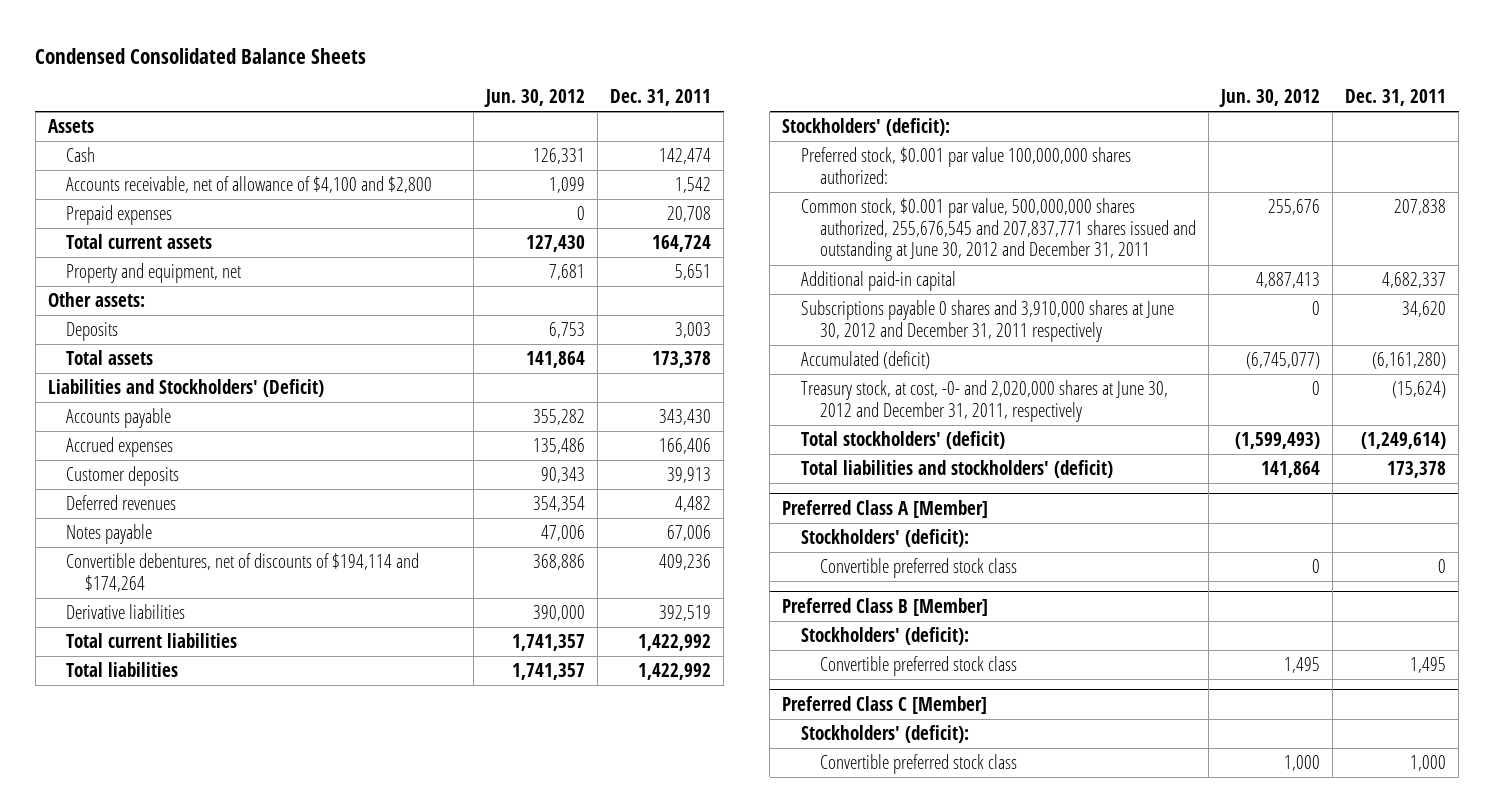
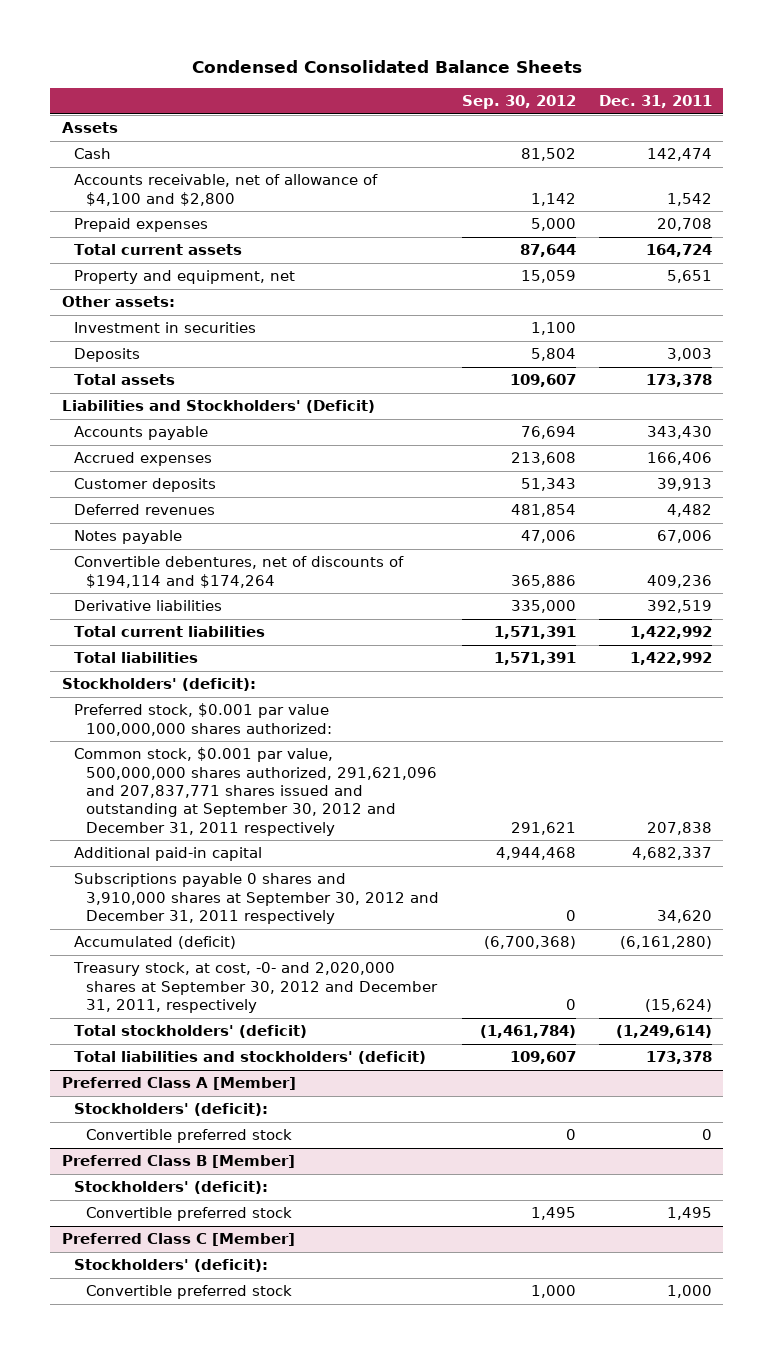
- | Jun. 30, 2012 | Dec. 31, 2011
+ | Sep. 30, 2012 | Dec. 31, 2011
+ Investment in securities | 1,100 |
- Common stock, $0.001 par value, 500,000,000 shares authorized, 255,676,545 and 207,837,771 shares issued and outstanding at June 30, 2012 and December 31, 2011 | 255,676 | 207,838
+ Common stock, $0.001 par value, 500,000,000 shares authorized, 291,621,096 and 207,837,771 shares issued and outstanding at September 30, 2012 and December 31, 2011 respectively | 291,621 | 207,838
- Subscriptions payable 0 shares and 3,910,000 shares at June 30, 2012 and December 31, 2011 respectively | 0 | 34,620
+ Subscriptions payable 0 shares and 3,910,000 shares at September 30, 2012 and December 31, 2011 respectively | 0 | 34,620
- Treasury stock, at cost, -0- and 2,020,000 shares at June 30, 2012 and December 31, 2011, respectively | 0 | (15,624)
+ Treasury stock, at cost, -0- and 2,020,000 shares at September 30, 2012 and December 31, 2011, respectively | 0 | (15,624)
@ Preferred Class A [Member]
- Convertible preferred stock class | 0 | 0
+ Convertible preferred stock | 0 | 0
@ Preferred Class B [Member]
- Convertible preferred stock class | 1,495 | 1,495
+ Convertible preferred stock | 1,495 | 1,495
@ Preferred Class C [Member]
- Convertible preferred stock class | 1,000 | 1,000
+ Convertible preferred stock | 1,000 | 1,000

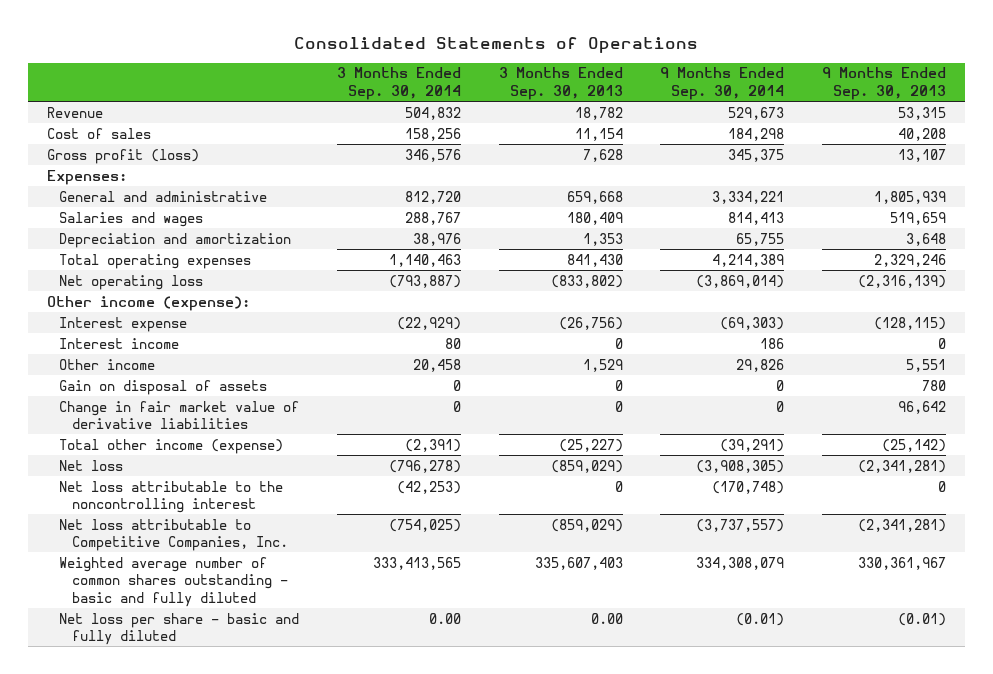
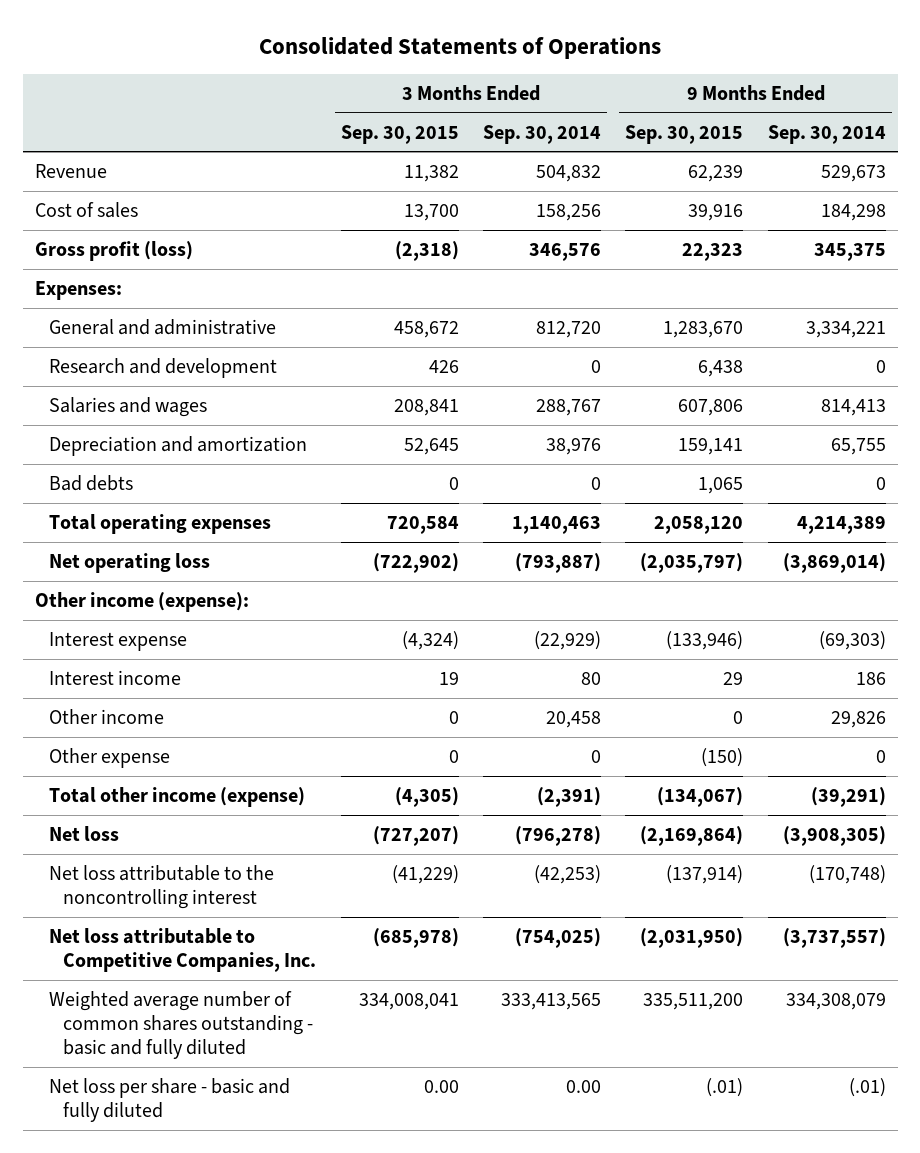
- | 3 Months Ended Sep. 30, 2014 | 3 Months Ended Sep. 30, 2013 | 9 Months Ended Sep. 30, 2014 | 9 Months Ended Sep. 30, 2013
+ | 3 Months Ended Sep. 30, 2015 | 3 Months Ended Sep. 30, 2014 | 9 Months Ended Sep. 30, 2015 | 9 Months Ended Sep. 30, 2014
+ Research and development | 426 | 0 | 6,438 | 0
+ Bad debts | 0 | 0 | 1,065 | 0
- Gain on disposal of assets | 0 | 0 | 0 | 780
- Change in fair market value of derivative liabilities | 0 | 0 | 0 | 96,642
+ Other expense | 0 | 0 | (150) | 0
- Net loss per share - basic and fully diluted | 0.00 | 0.00 | (0.01) | (0.01)
+ Net loss per share - basic and fully diluted | 0.00 | 0.00 | (.01) | (.01)

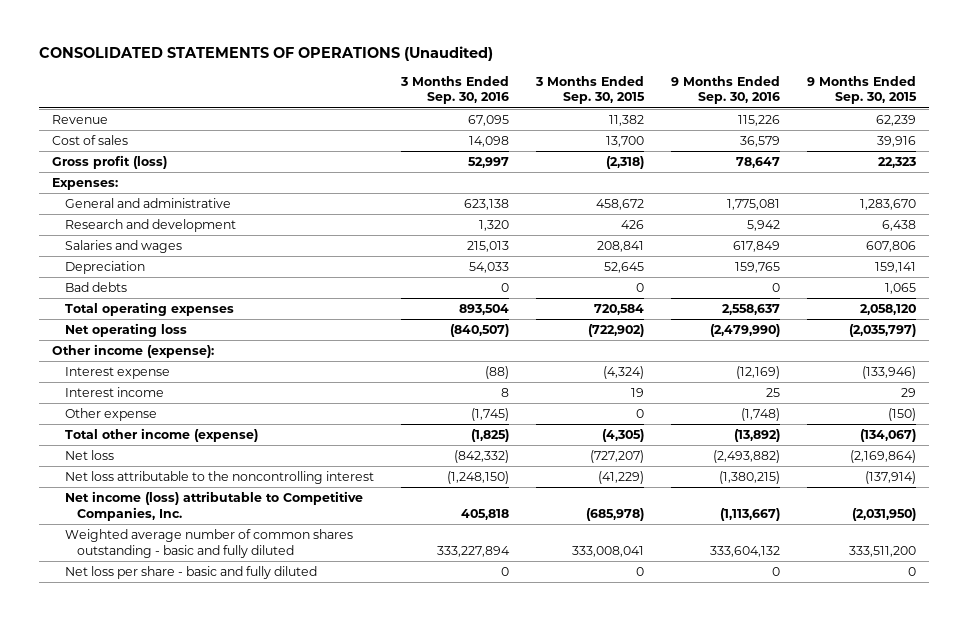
- Consolidated Statements of Operations
+ CONSOLIDATED STATEMENTS OF OPERATIONS (Unaudited)
- | 3 Months Ended Sep. 30, 2015 | 3 Months Ended Sep. 30, 2014 | 9 Months Ended Sep. 30, 2015 | 9 Months Ended Sep. 30, 2014
+ | 3 Months Ended Sep. 30, 2016 | 3 Months Ended Sep. 30, 2015 | 9 Months Ended Sep. 30, 2016 | 9 Months Ended Sep. 30, 2015
- Depreciation and amortization | 52,645 | 38,976 | 159,141 | 65,755
+ Depreciation | 54,033 | 52,645 | 159,765 | 159,141
- Other income | 0 | 20,458 | 0 | 29,826
- Net loss attributable to Competitive Companies, Inc. | (685,978) | (754,025) | (2,031,950) | (3,737,557)
- Weighted average number of common shares outstanding - basic and fully diluted | 334,008,041 | 333,413,565 | 335,511,200 | 334,308,079
- Net loss per share - basic and fully diluted | 0.00 | 0.00 | (.01) | (.01)
+ Net income (loss) attributable to Competitive Companies, Inc. | 405,818 | (685,978) | (1,113,667) | (2,031,950)
+ Weighted average number of common shares outstanding - basic and fully diluted | 333,227,894 | 333,008,041 | 333,604,132 | 333,511,200
+ Net loss per share - basic and fully diluted | 0 | 0 | 0 | 0

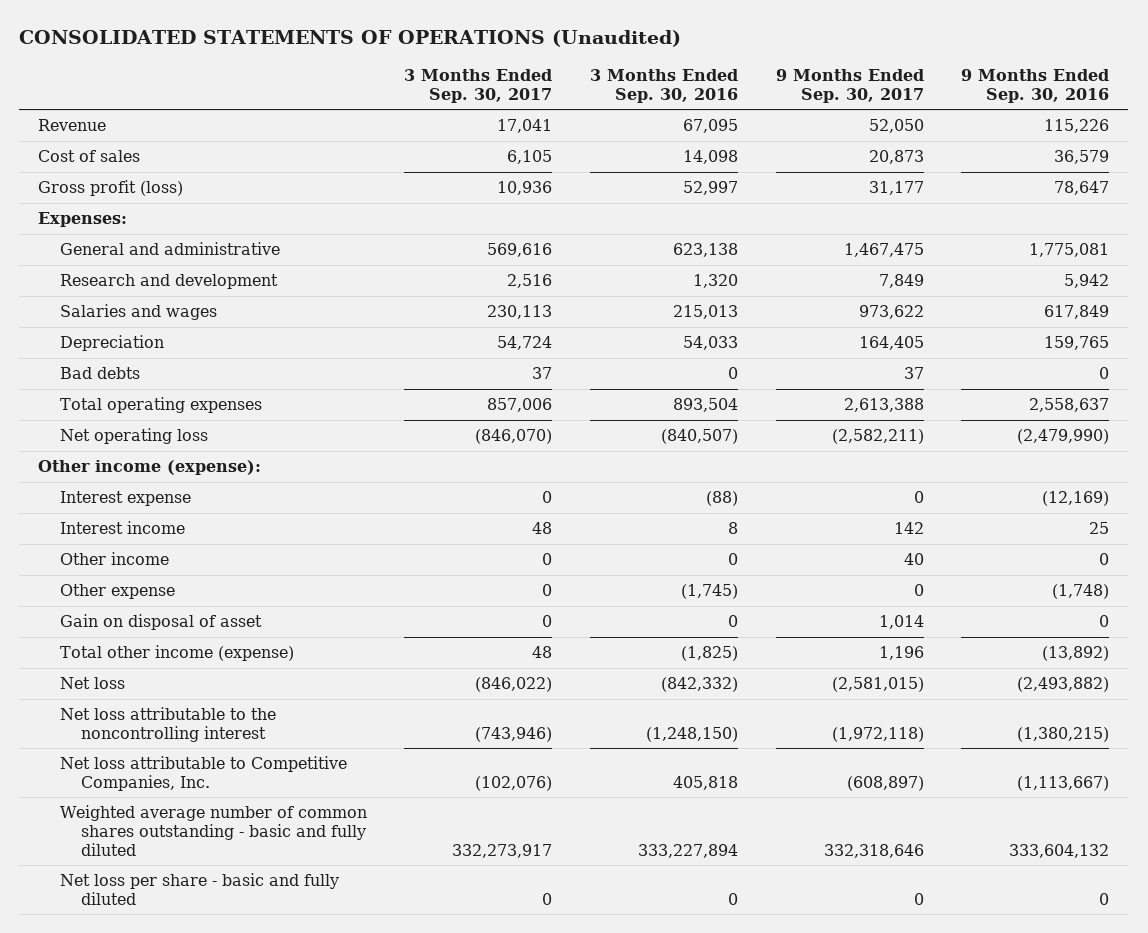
- | 3 Months Ended Sep. 30, 2016 | 3 Months Ended Sep. 30, 2015 | 9 Months Ended Sep. 30, 2016 | 9 Months Ended Sep. 30, 2015
+ | 3 Months Ended Sep. 30, 2017 | 3 Months Ended Sep. 30, 2016 | 9 Months Ended Sep. 30, 2017 | 9 Months Ended Sep. 30, 2016
+ Other income | 0 | 0 | 40 | 0
+ Gain on disposal of asset | 0 | 0 | 1,014 | 0
- Net income (loss) attributable to Competitive Companies, Inc. | 405,818 | (685,978) | (1,113,667) | (2,031,950)
+ Net loss attributable to Competitive Companies, Inc. | (102,076) | 405,818 | (608,897) | (1,113,667)

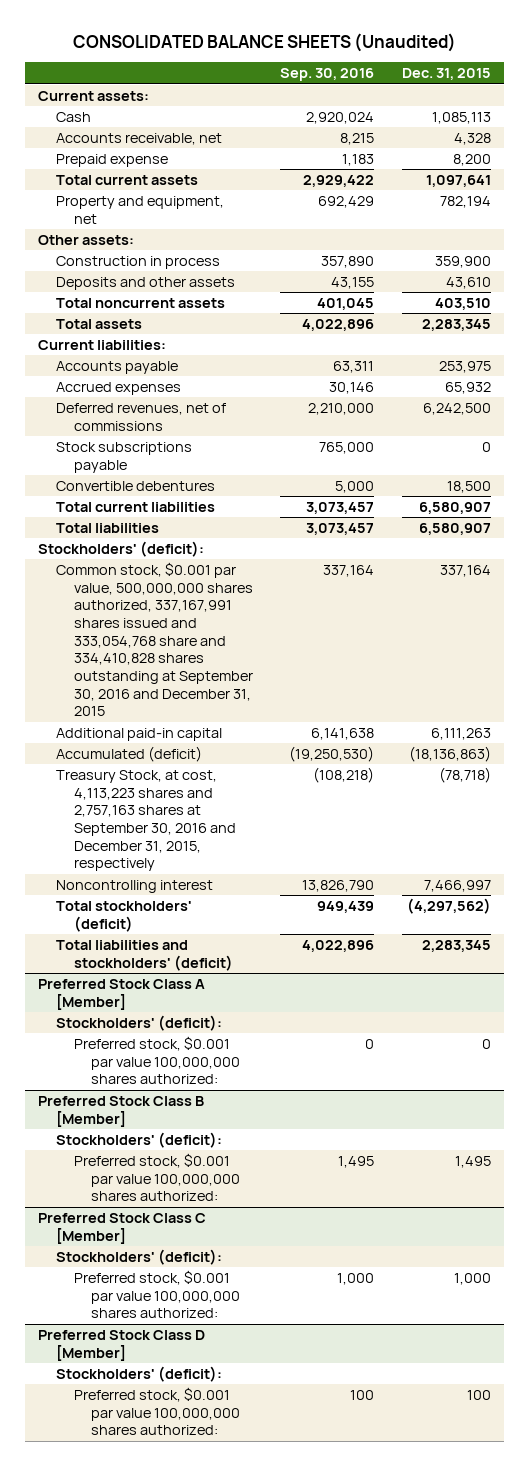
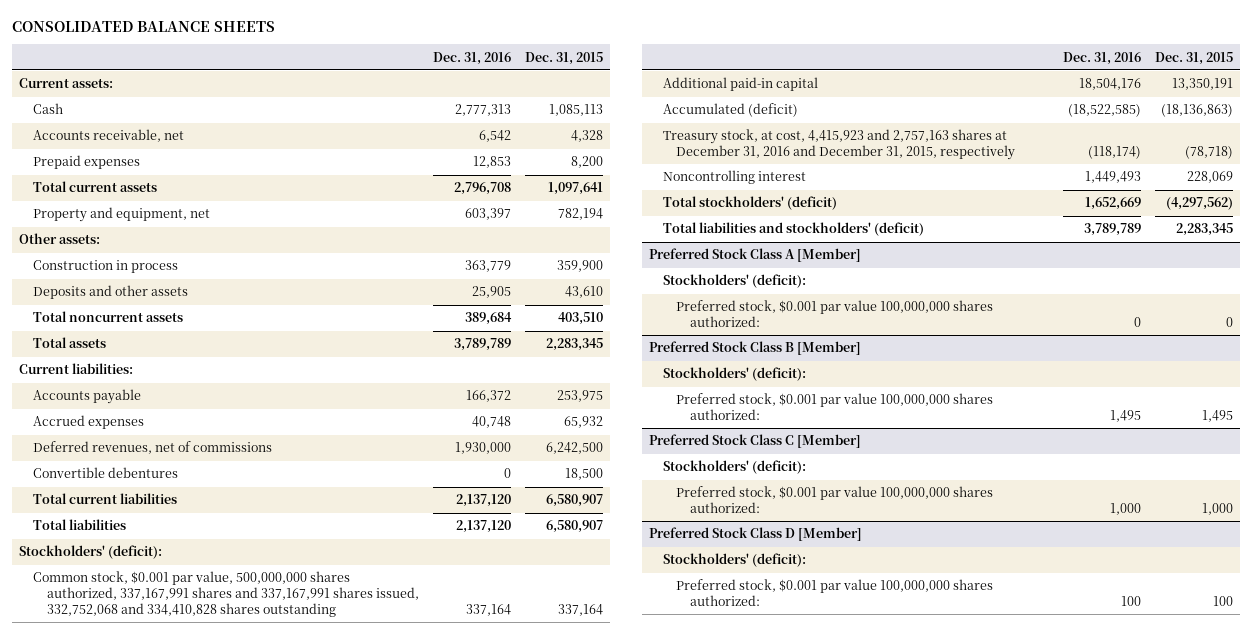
- CONSOLIDATED BALANCE SHEETS (Unaudited)
+ CONSOLIDATED BALANCE SHEETS
- | Sep. 30, 2016 | Dec. 31, 2015
+ | Dec. 31, 2016 | Dec. 31, 2015
- Prepaid expense | 1,183 | 8,200
+ Prepaid expenses | 12,853 | 8,200
- Stock subscriptions payable | 765,000 | 0
- Common stock, $0.001 par value, 500,000,000 shares authorized, 337,167,991 shares issued and 333,054,768 share and 334,410,828 shares outstanding at September 30, 2016 and December 31, 2015 | 337,164 | 337,164
- Additional paid-in capital | 6,141,638 | 6,111,263
+ Common stock, $0.001 par value, 500,000,000 shares authorized, 337,167,991 shares and 337,167,991 shares issued, 332,752,068 and 334,410,828 shares outstanding | 337,164 | 337,164
+ Additional paid-in capital | 18,504,176 | 13,350,191
- Treasury Stock, at cost, 4,113,223 shares and 2,757,163 shares at September 30, 2016 and December 31, 2015, respectively | (108,218) | (78,718)
- Noncontrolling interest | 13,826,790 | 7,466,997
+ Treasury stock, at cost, 4,415,923 and 2,757,163 shares at December 31, 2016 and December 31, 2015, respectively | (118,174) | (78,718)
+ Noncontrolling interest | 1,449,493 | 228,069

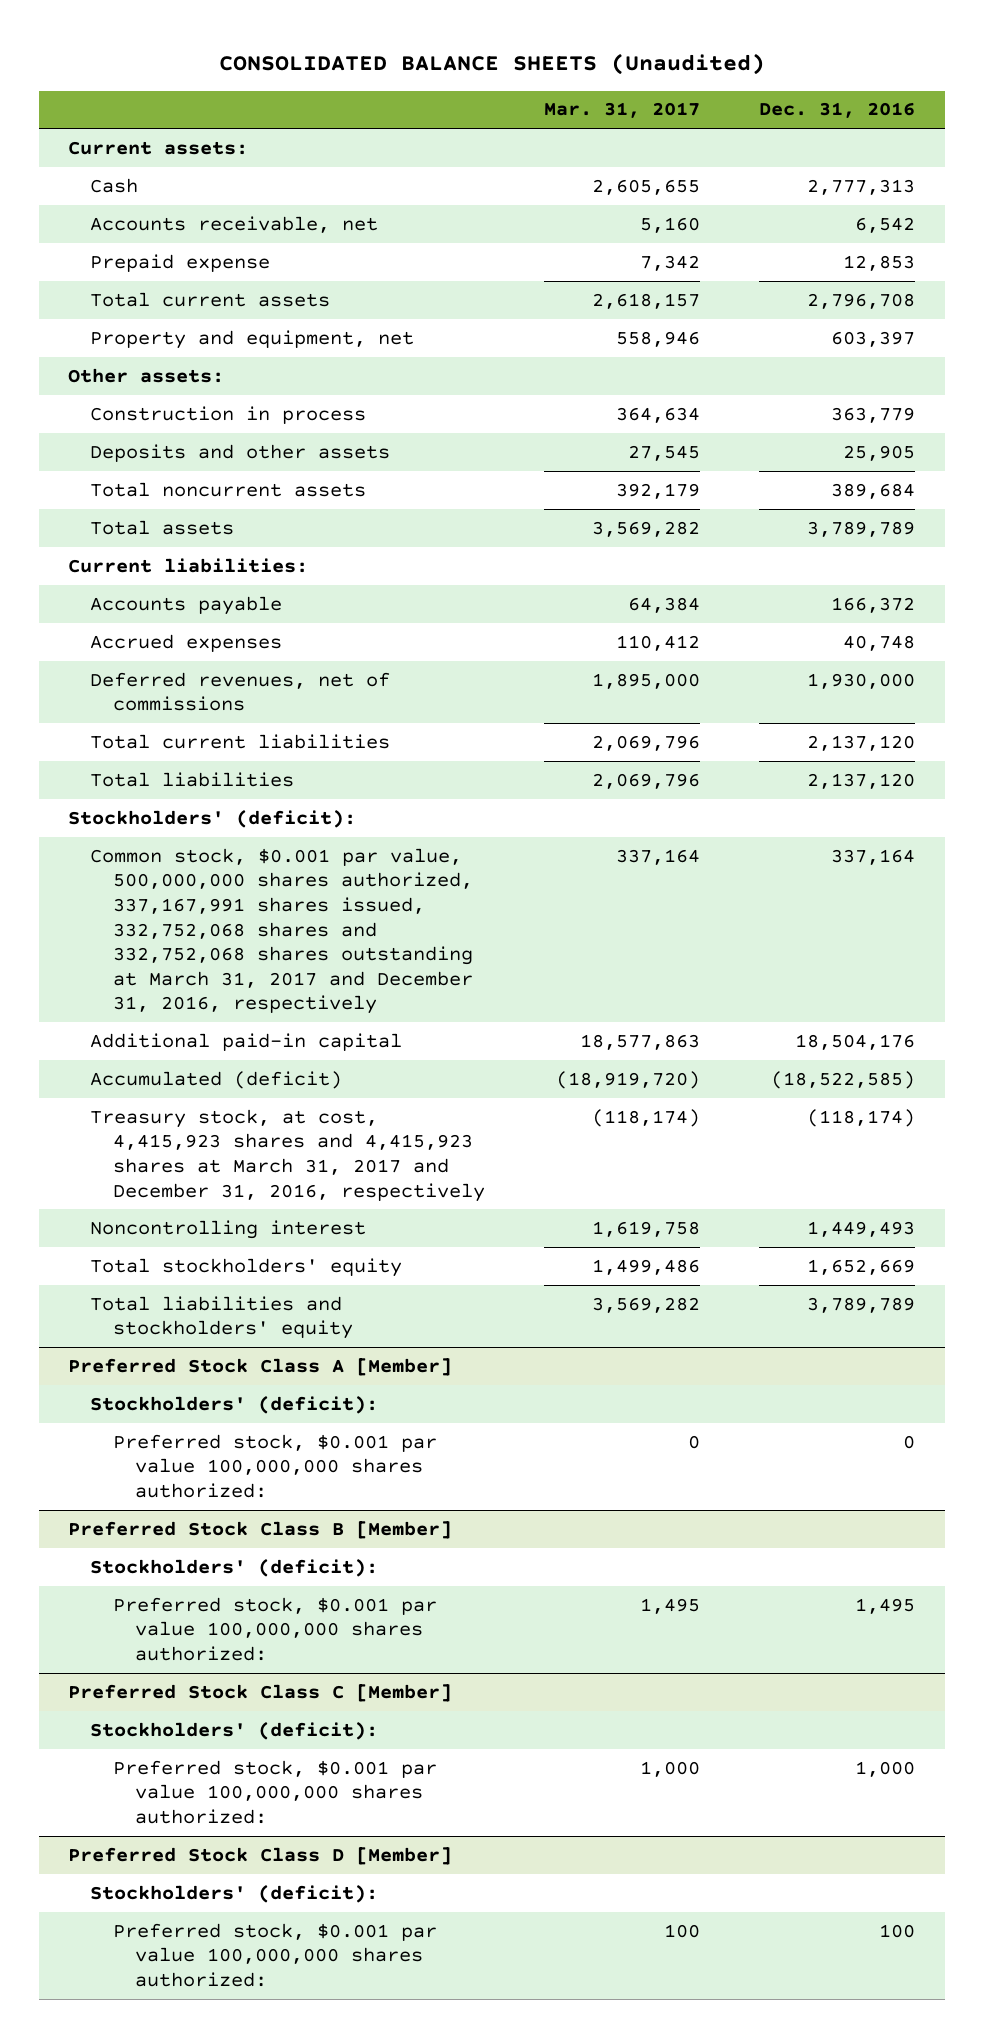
- CONSOLIDATED BALANCE SHEETS
+ CONSOLIDATED BALANCE SHEETS (Unaudited)
- | Dec. 31, 2016 | Dec. 31, 2015
+ | Mar. 31, 2017 | Dec. 31, 2016
- Prepaid expenses | 12,853 | 8,200
+ Prepaid expense | 7,342 | 12,853
- Convertible debentures | 0 | 18,500
- Common stock, $0.001 par value, 500,000,000 shares authorized, 337,167,991 shares and 337,167,991 shares issued, 332,752,068 and 334,410,828 shares outstanding | 337,164 | 337,164
+ Common stock, $0.001 par value, 500,000,000 shares authorized, 337,167,991 shares issued, 332,752,068 shares and 332,752,068 shares outstanding at March 31, 2017 and December 31, 2016, respectively | 337,164 | 337,164
- Treasury stock, at cost, 4,415,923 and 2,757,163 shares at December 31, 2016 and December 31, 2015, respectively | (118,174) | (78,718)
+ Treasury stock, at cost, 4,415,923 shares and 4,415,923 shares at March 31, 2017 and December 31, 2016, respectively | (118,174) | (118,174)
- Total stockholders' (deficit) | 1,652,669 | (4,297,562)
- Total liabilities and stockholders' (deficit) | 3,789,789 | 2,283,345
+ Total stockholders' equity | 1,499,486 | 1,652,669
+ Total liabilities and stockholders' equity | 3,569,282 | 3,789,789

